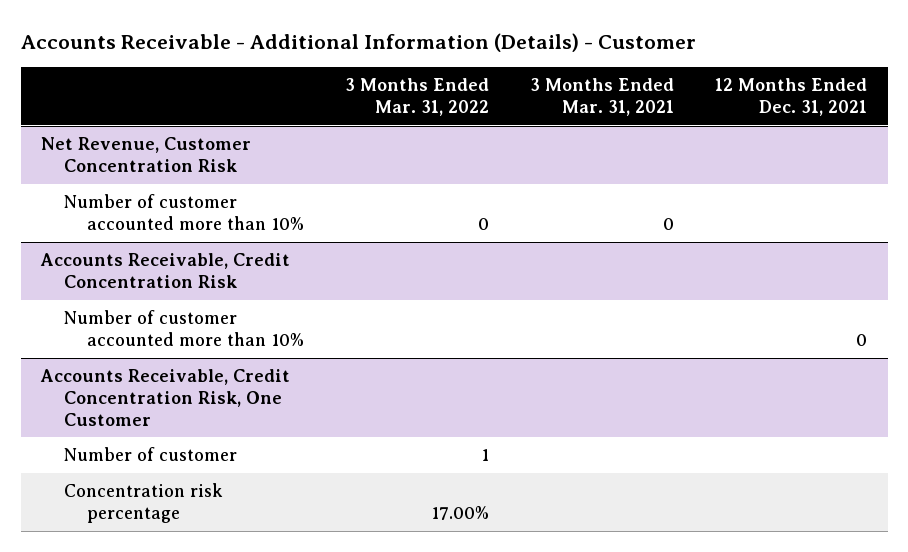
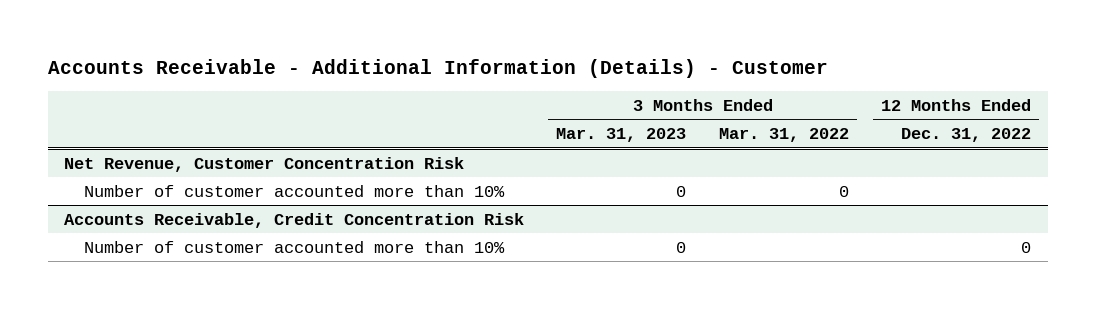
- | 3 Months Ended Mar. 31, 2022 | 3 Months Ended Mar. 31, 2021 | 12 Months Ended Dec. 31, 2021
+ | 3 Months Ended Mar. 31, 2023 | 3 Months Ended Mar. 31, 2022 | 12 Months Ended Dec. 31, 2022
- Accounts Receivable, Credit Concentration Risk, One Customer
- Number of customer | 1 | |
- Concentration risk percentage | 17.00% | |

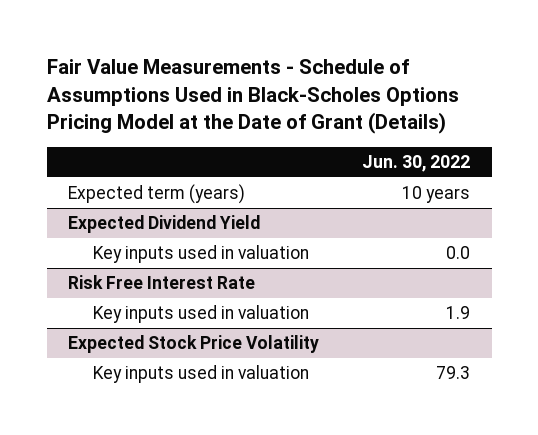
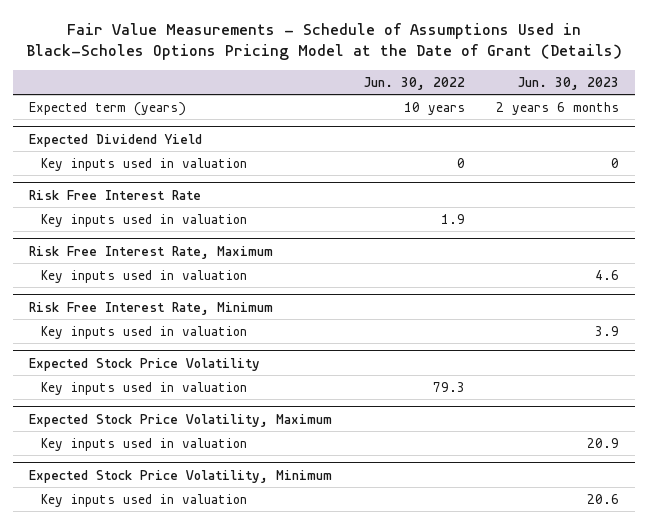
- | Jun. 30, 2022
+ | Jun. 30, 2022 | Jun. 30, 2023
@ Expected Dividend Yield
- Key inputs used in valuation | 0.0
+ Key inputs used in valuation | 0 | 0
+ Risk Free Interest Rate, Maximum
+ Key inputs used in valuation | | 4.6
+ Risk Free Interest Rate, Minimum
+ Key inputs used in valuation | | 3.9
+ Expected Stock Price Volatility, Maximum
+ Key inputs used in valuation | | 20.9
+ Expected Stock Price Volatility, Minimum
+ Key inputs used in valuation | | 20.6

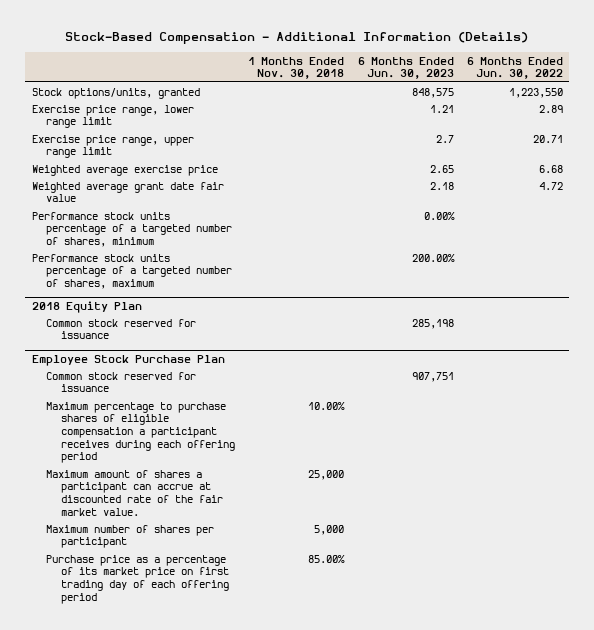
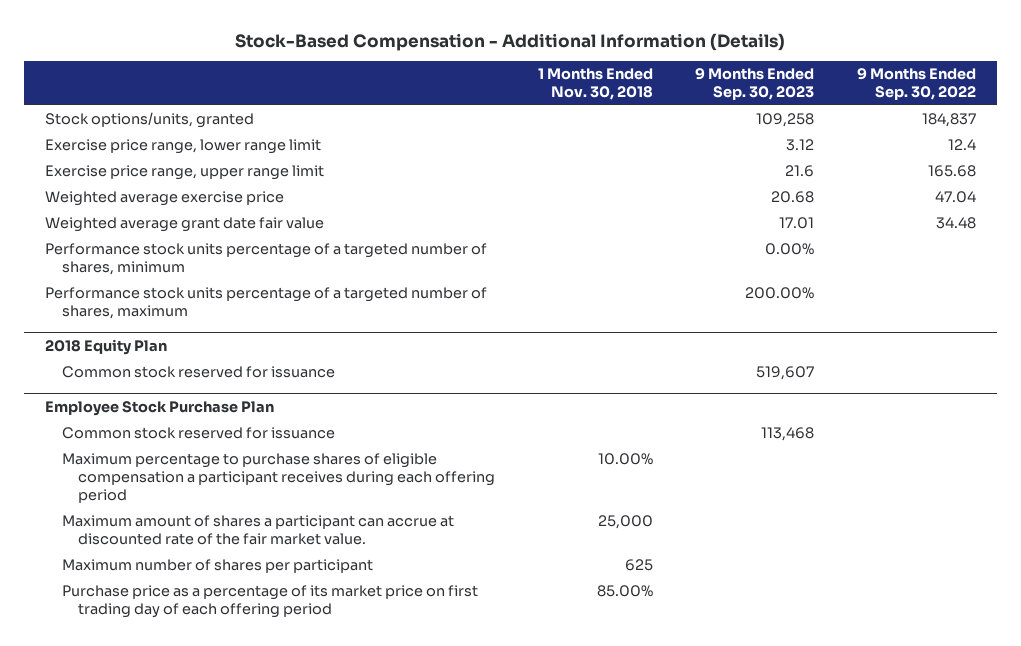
- | 1 Months Ended Nov. 30, 2018 | 6 Months Ended Jun. 30, 2023 | 6 Months Ended Jun. 30, 2022
+ | 1 Months Ended Nov. 30, 2018 | 9 Months Ended Sep. 30, 2023 | 9 Months Ended Sep. 30, 2022
@ Employee Stock Purchase Plan
- Maximum number of shares per participant | 5,000 | |
+ Maximum number of shares per participant | 625 | |

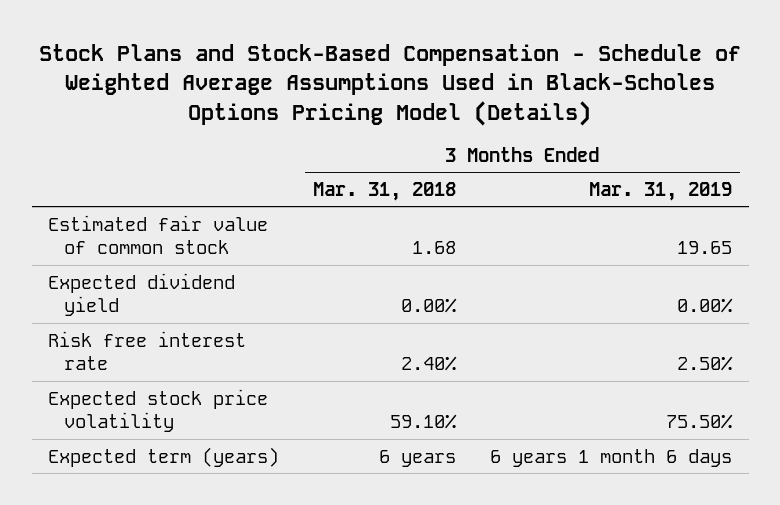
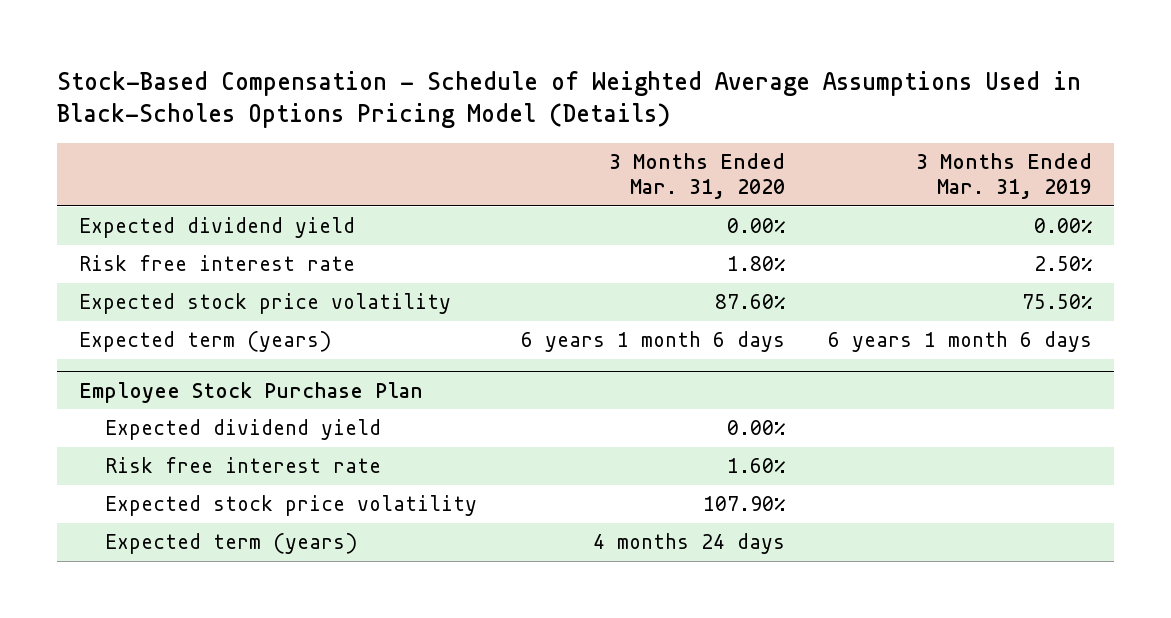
- Stock Plans and Stock-Based Compensation - Schedule of Weighted Average Assumptions Used in Black-Scholes Options Pricing Model (Details)
+ Stock-Based Compensation - Schedule of Weighted Average Assumptions Used in Black-Scholes Options Pricing Model (Details)
- | 3 Months Ended Mar. 31, 2018 | 3 Months Ended Mar. 31, 2019
+ | 3 Months Ended Mar. 31, 2020 | 3 Months Ended Mar. 31, 2019
- Estimated fair value of common stock | 1.68 | 19.65
+ Employee Stock Purchase Plan
+ Expected dividend yield | 0.00% |
+ Risk free interest rate | 1.60% |
+ Expected stock price volatility | 107.90% |
+ Expected term (years) | 4 months 24 days |

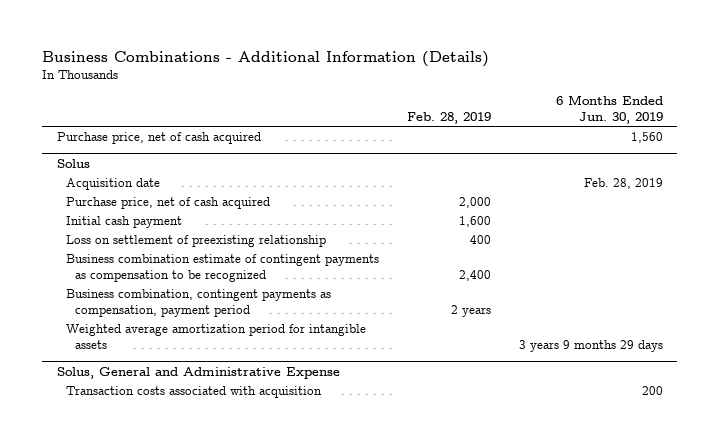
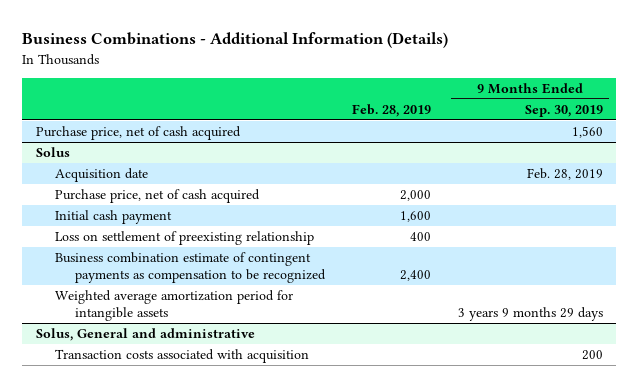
- | Feb. 28, 2019 | 6 Months Ended Jun. 30, 2019
+ | Feb. 28, 2019 | 9 Months Ended Sep. 30, 2019
@ Solus
- Business combination, contingent payments as compensation, payment period | 2 years |
- Solus, General and Administrative Expense
+ Solus, General and administrative

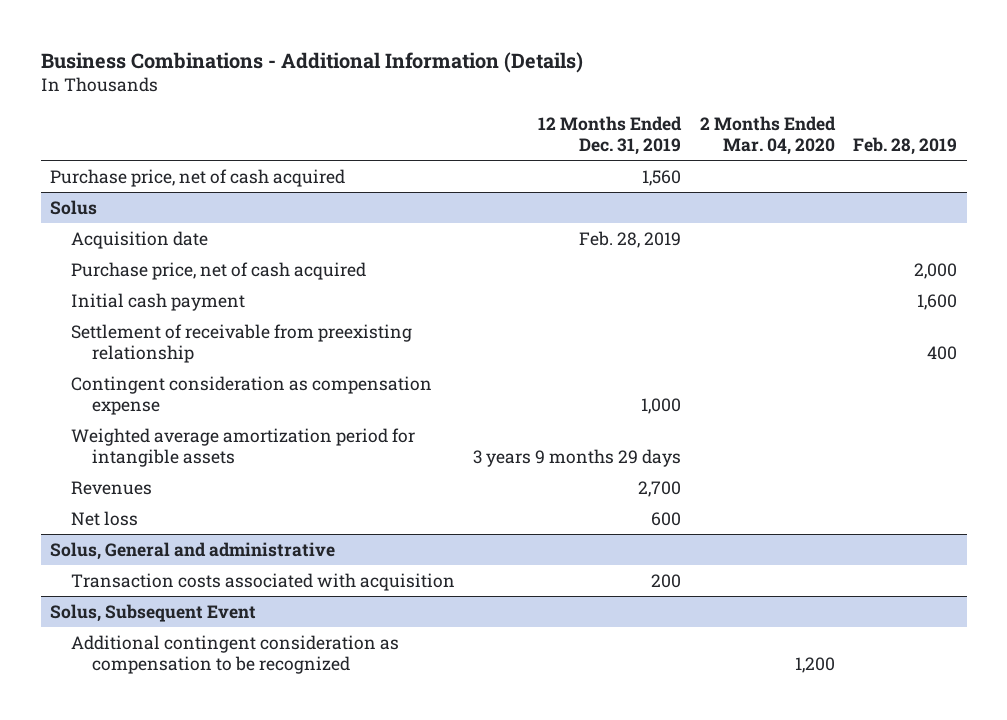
- | Feb. 28, 2019 | 9 Months Ended Sep. 30, 2019
+ | 12 Months Ended Dec. 31, 2019 | 2 Months Ended Mar. 04, 2020 | Feb. 28, 2019
@ Solus
- Loss on settlement of preexisting relationship | 400 |
- Business combination estimate of contingent payments as compensation to be recognized | 2,400 |
+ Settlement of receivable from preexisting relationship | | | 400
+ Contingent consideration as compensation expense | 1,000 | |
+ Revenues | 2,700 | |
+ Net loss | 600 | |
+ Solus, Subsequent Event
+ Additional contingent consideration as compensation to be recognized | | 1,200 |

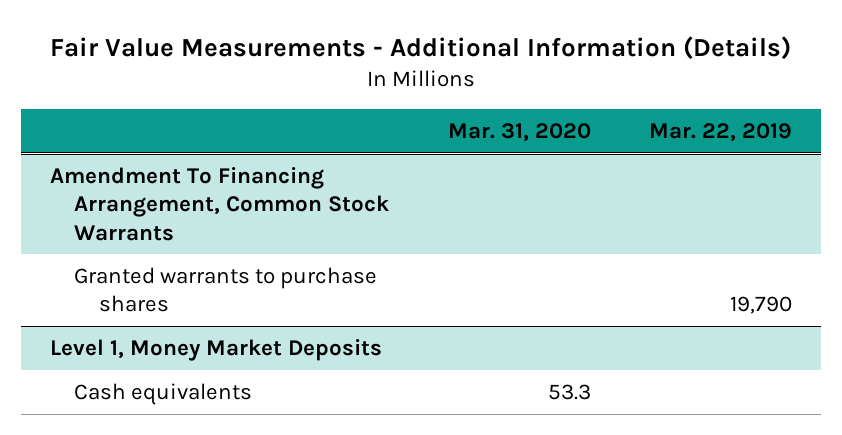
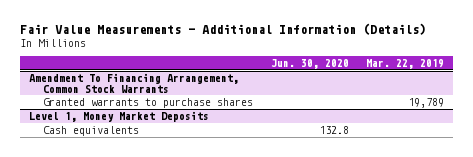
- | Mar. 31, 2020 | Mar. 22, 2019
+ | Jun. 30, 2020 | Mar. 22, 2019
@ Amendment To Financing Arrangement, Common Stock Warrants
- Granted warrants to purchase shares | | 19,790
+ Granted warrants to purchase shares | | 19,789

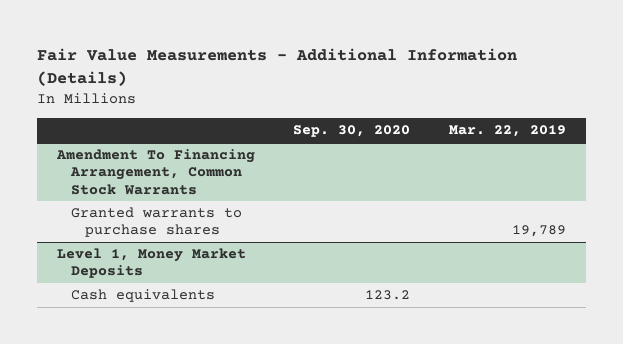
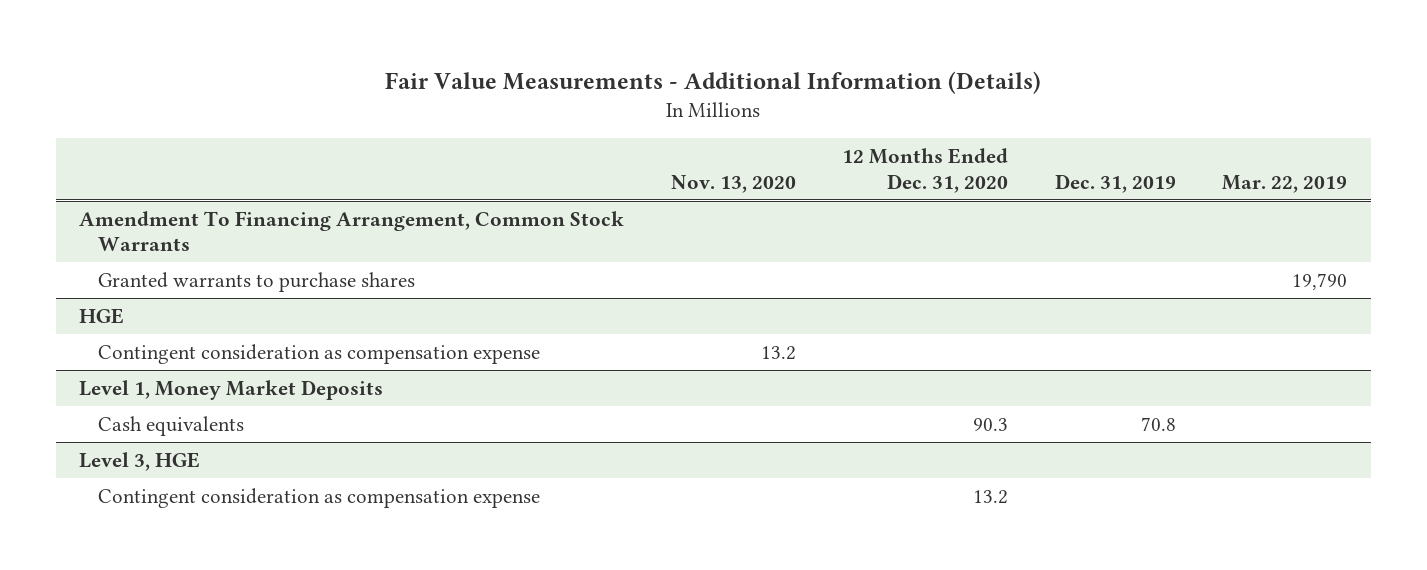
- | Sep. 30, 2020 | Mar. 22, 2019
+ | Nov. 13, 2020 | 12 Months Ended Dec. 31, 2020 | Dec. 31, 2019 | Mar. 22, 2019
@ Amendment To Financing Arrangement, Common Stock Warrants
- Granted warrants to purchase shares | | 19,789
+ Granted warrants to purchase shares | | | | 19,790
+ HGE
+ Contingent consideration as compensation expense | 13.2 | | |
+ Level 3, HGE
+ Contingent consideration as compensation expense | | 13.2 | |

